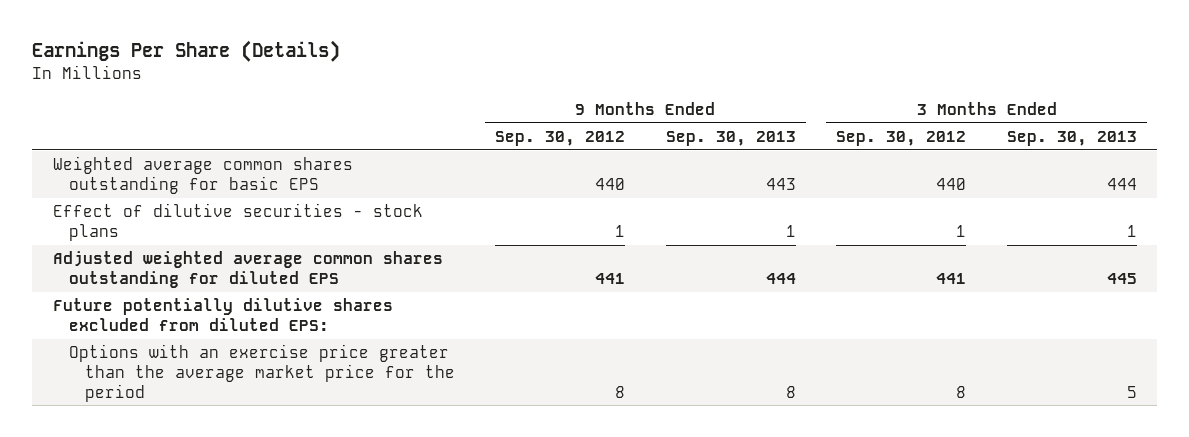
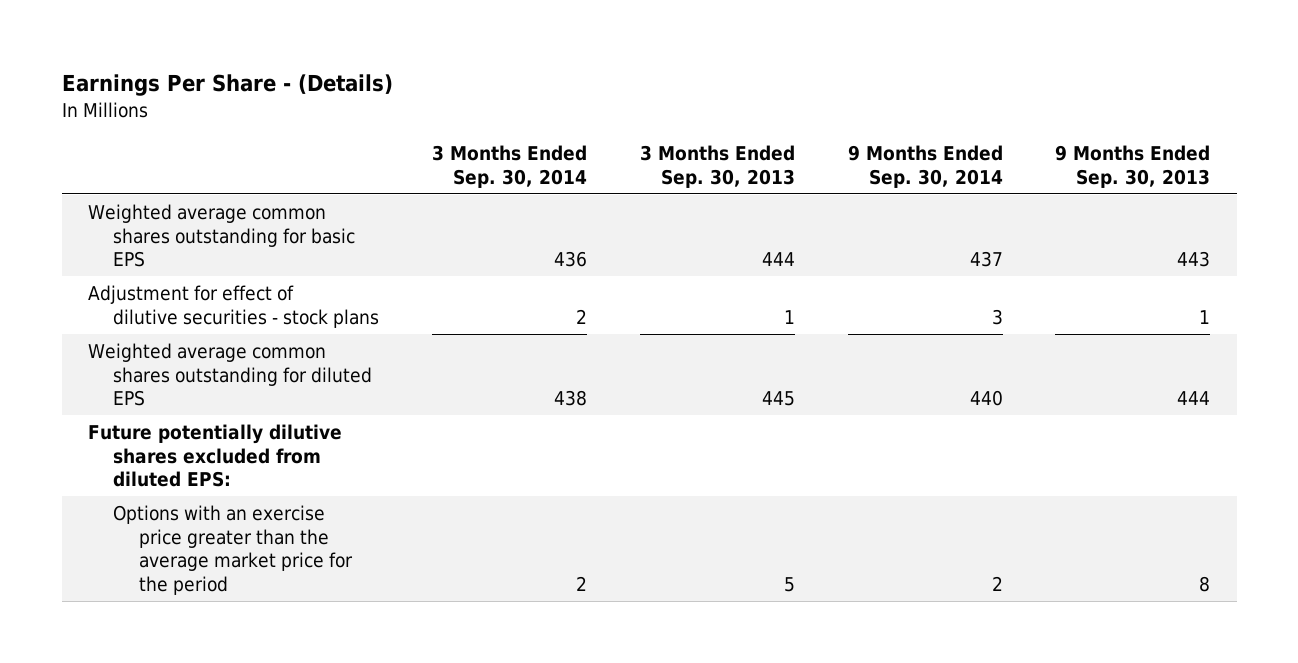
- Earnings Per Share (Details)
+ Earnings Per Share - (Details)
- | 9 Months Ended Sep. 30, 2012 | 9 Months Ended Sep. 30, 2013 | 3 Months Ended Sep. 30, 2012 | 3 Months Ended Sep. 30, 2013
+ | 3 Months Ended Sep. 30, 2014 | 3 Months Ended Sep. 30, 2013 | 9 Months Ended Sep. 30, 2014 | 9 Months Ended Sep. 30, 2013
- Effect of dilutive securities - stock plans | 1 | 1 | 1 | 1
- Adjusted weighted average common shares outstanding for diluted EPS | 441 | 444 | 441 | 445
+ Adjustment for effect of dilutive securities - stock plans | 2 | 1 | 3 | 1
+ Weighted average common shares outstanding for diluted EPS | 438 | 445 | 440 | 444

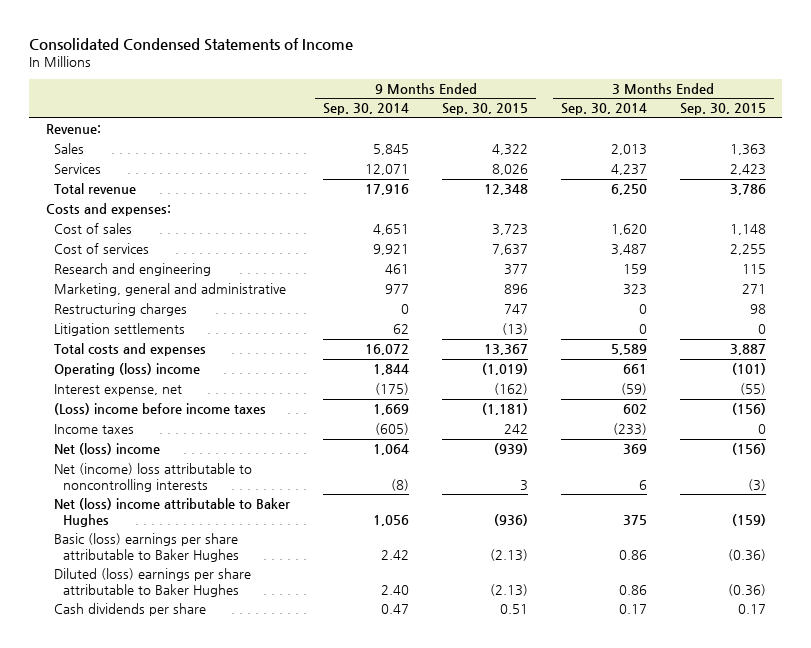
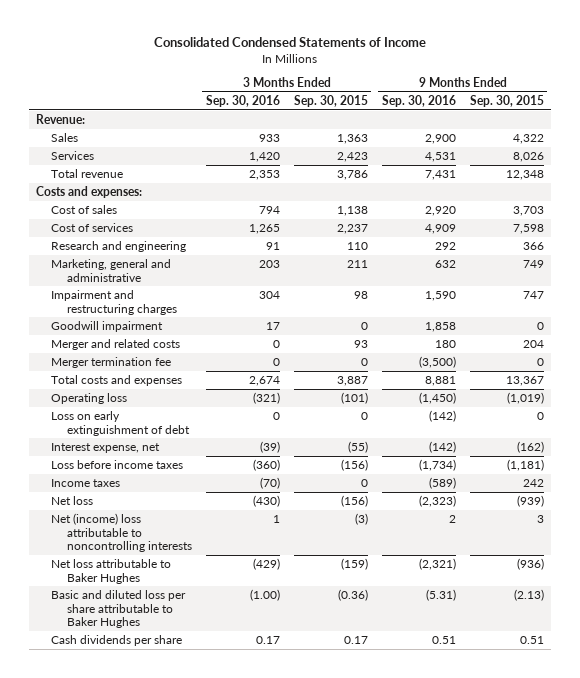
- | 9 Months Ended Sep. 30, 2014 | 9 Months Ended Sep. 30, 2015 | 3 Months Ended Sep. 30, 2014 | 3 Months Ended Sep. 30, 2015
+ | 3 Months Ended Sep. 30, 2016 | 3 Months Ended Sep. 30, 2015 | 9 Months Ended Sep. 30, 2016 | 9 Months Ended Sep. 30, 2015
- Cost of sales | 4,651 | 3,723 | 1,620 | 1,148
- Cost of services | 9,921 | 7,637 | 3,487 | 2,255
- Research and engineering | 461 | 377 | 159 | 115
- Marketing, general and administrative | 977 | 896 | 323 | 271
- Restructuring charges | 0 | 747 | 0 | 98
- Litigation settlements | 62 | (13) | 0 | 0
+ Cost of sales | 794 | 1,138 | 2,920 | 3,703
+ Cost of services | 1,265 | 2,237 | 4,909 | 7,598
+ Research and engineering | 91 | 110 | 292 | 366
+ Marketing, general and administrative | 203 | 211 | 632 | 749
+ Impairment and restructuring charges | 304 | 98 | 1,590 | 747
+ Goodwill impairment | 17 | 0 | 1,858 | 0
+ Merger and related costs | 0 | 93 | 180 | 204
+ Merger termination fee | 0 | 0 | (3,500) | 0
- Operating (loss) income | 1,844 | (1,019) | 661 | (101)
+ Operating loss | (321) | (101) | (1,450) | (1,019)
+ Loss on early extinguishment of debt | 0 | 0 | (142) | 0
- (Loss) income before income taxes | 1,669 | (1,181) | 602 | (156)
+ Loss before income taxes | (360) | (156) | (1,734) | (1,181)
- Net (loss) income | 1,064 | (939) | 369 | (156)
+ Net loss | (430) | (156) | (2,323) | (939)
- Net (loss) income attributable to Baker Hughes | 1,056 | (936) | 375 | (159)
- Basic (loss) earnings per share attributable to Baker Hughes | 2.42 | (2.13) | 0.86 | (0.36)
- Diluted (loss) earnings per share attributable to Baker Hughes | 2.40 | (2.13) | 0.86 | (0.36)
+ Net loss attributable to Baker Hughes | (429) | (159) | (2,321) | (936)
+ Basic and diluted loss per share attributable to Baker Hughes | (1.00) | (0.36) | (5.31) | (2.13)

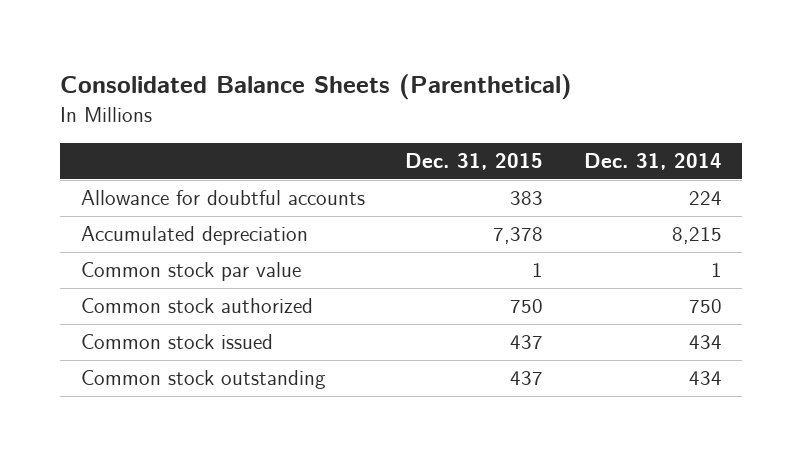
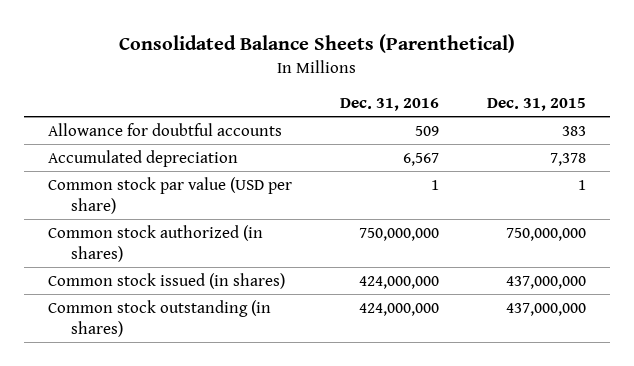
- | Dec. 31, 2015 | Dec. 31, 2014
+ | Dec. 31, 2016 | Dec. 31, 2015
- Common stock par value | 1 | 1
- Common stock authorized | 750 | 750
- Common stock issued | 437 | 434
- Common stock outstanding | 437 | 434
+ Common stock par value (USD per share) | 1 | 1
+ Common stock authorized (in shares) | 750,000,000 | 750,000,000
+ Common stock issued (in shares) | 424,000,000 | 437,000,000
+ Common stock outstanding (in shares) | 424,000,000 | 437,000,000

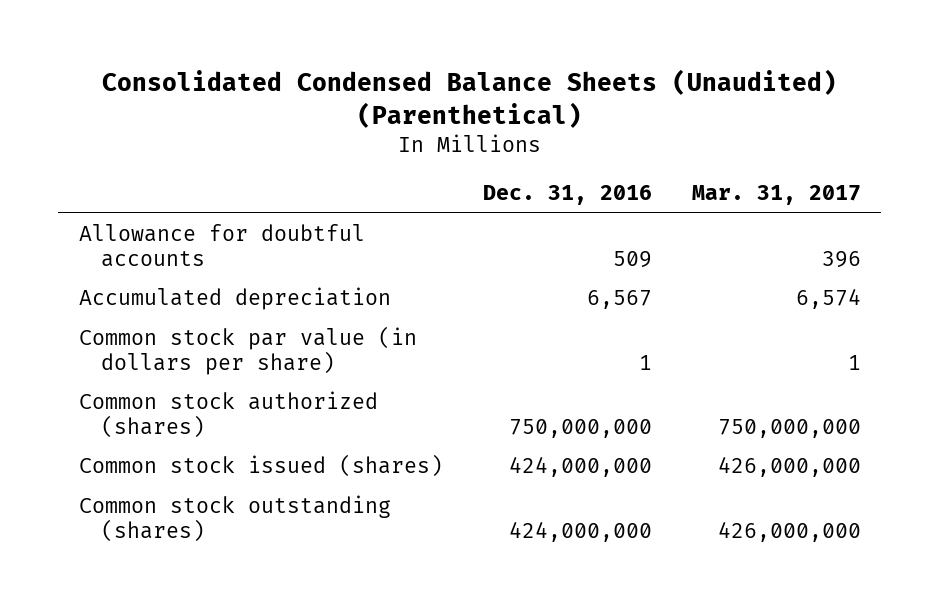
- Consolidated Balance Sheets (Parenthetical)
+ Consolidated Condensed Balance Sheets (Unaudited) (Parenthetical)
- | Dec. 31, 2016 | Dec. 31, 2015
+ | Dec. 31, 2016 | Mar. 31, 2017
- Common stock par value (USD per share) | 1 | 1
- Common stock authorized (in shares) | 750,000,000 | 750,000,000
- Common stock issued (in shares) | 424,000,000 | 437,000,000
- Common stock outstanding (in shares) | 424,000,000 | 437,000,000
+ Common stock par value (in dollars per share) | 1 | 1
+ Common stock authorized (shares) | 750,000,000 | 750,000,000
+ Common stock issued (shares) | 424,000,000 | 426,000,000
+ Common stock outstanding (shares) | 424,000,000 | 426,000,000

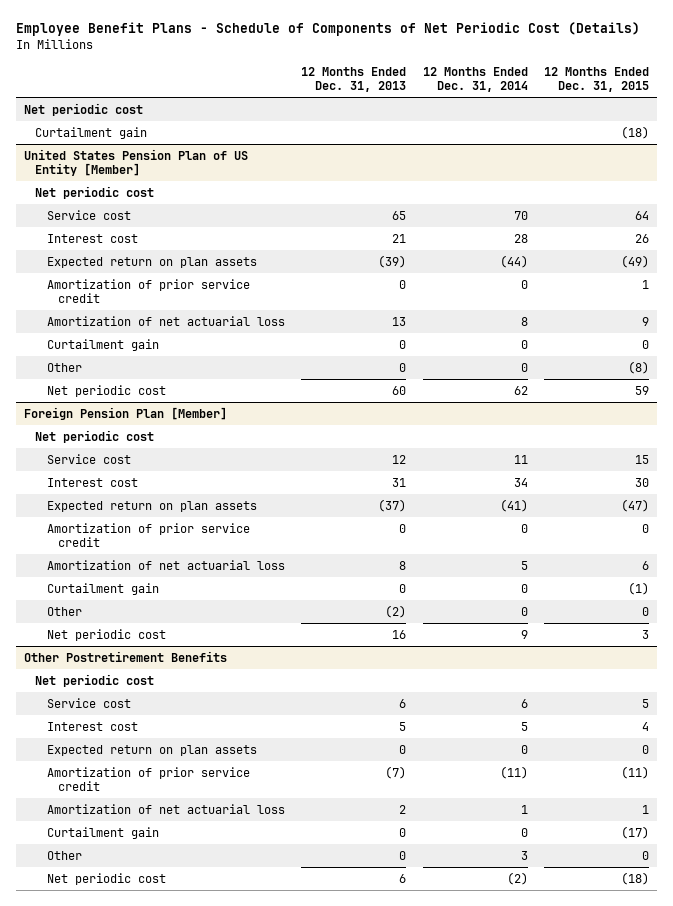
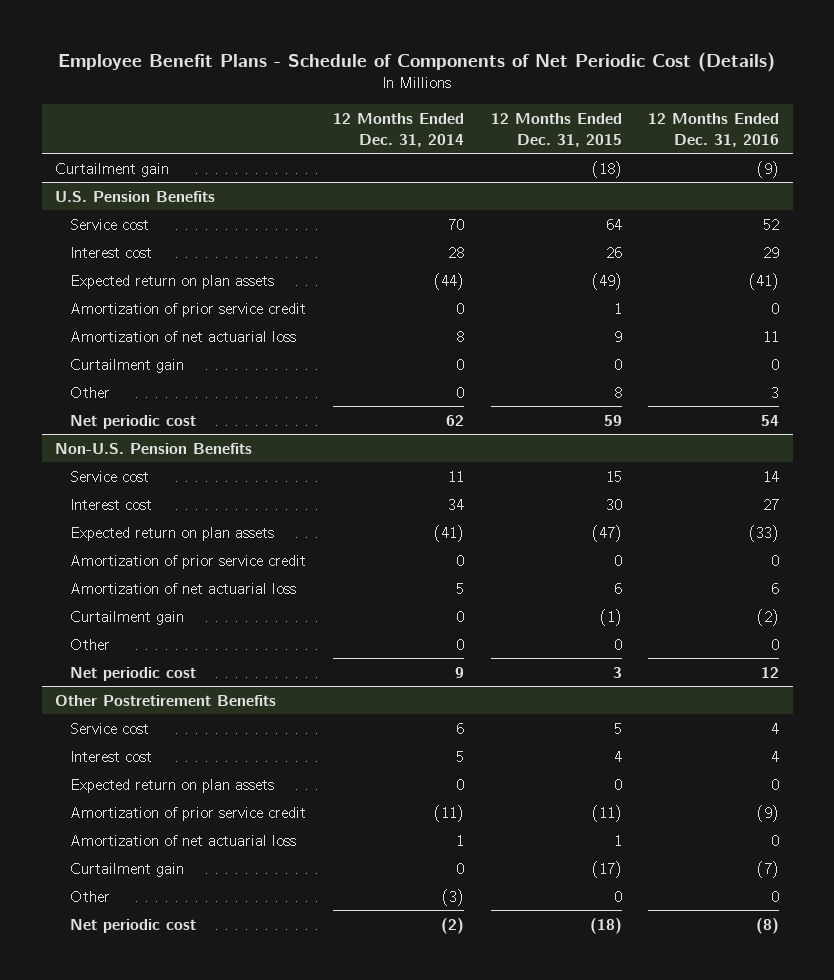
- | 12 Months Ended Dec. 31, 2013 | 12 Months Ended Dec. 31, 2014 | 12 Months Ended Dec. 31, 2015
+ | 12 Months Ended Dec. 31, 2014 | 12 Months Ended Dec. 31, 2015 | 12 Months Ended Dec. 31, 2016
- Net periodic cost
- United States Pension Plan of US Entity [Member]
- Net periodic cost
+ U.S. Pension Benefits
- Other | 0 | 0 | (8)
+ Other | 0 | 8 | 3
- Foreign Pension Plan [Member]
- Net periodic cost
+ Non-U.S. Pension Benefits
@ Other Postretirement Benefits
- Net periodic cost
- Other | 0 | 3 | 0
+ Other | (3) | 0 | 0

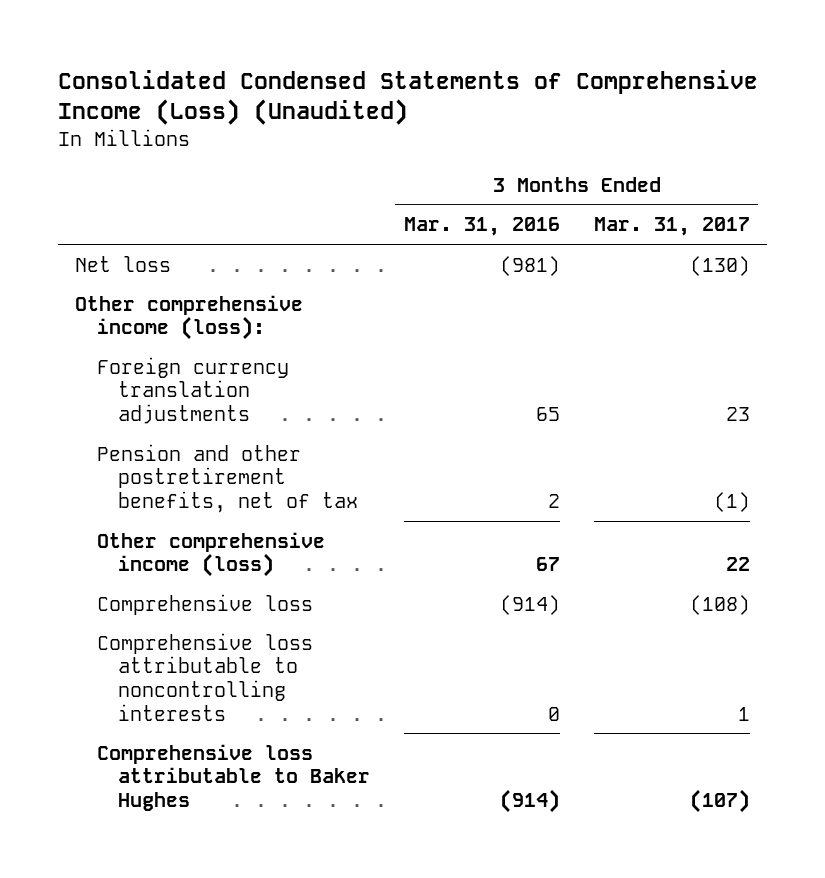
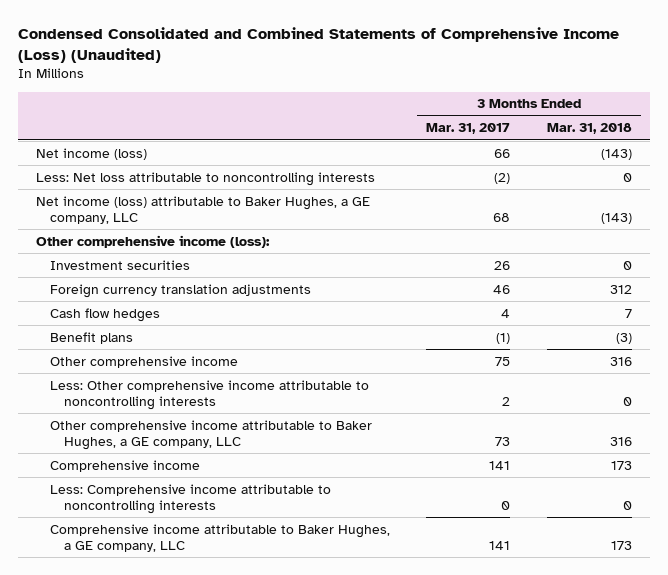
- Consolidated Condensed Statements of Comprehensive Income (Loss) (Unaudited)
+ Condensed Consolidated and Combined Statements of Comprehensive Income (Loss) (Unaudited)
- | 3 Months Ended Mar. 31, 2016 | 3 Months Ended Mar. 31, 2017
+ | 3 Months Ended Mar. 31, 2017 | 3 Months Ended Mar. 31, 2018
- Net loss | (981) | (130)
+ Net income (loss) | 66 | (143)
+ Less: Net loss attributable to noncontrolling interests | (2) | 0
+ Net income (loss) attributable to Baker Hughes, a GE company, LLC | 68 | (143)
- Foreign currency translation adjustments | 65 | 23
- Pension and other postretirement benefits, net of tax | 2 | (1)
- Other comprehensive income (loss) | 67 | 22
- Comprehensive loss | (914) | (108)
- Comprehensive loss attributable to noncontrolling interests | 0 | 1
- Comprehensive loss attributable to Baker Hughes | (914) | (107)
+ Investment securities | 26 | 0
+ Foreign currency translation adjustments | 46 | 312
+ Cash flow hedges | 4 | 7
+ Benefit plans | (1) | (3)
+ Other comprehensive income | 75 | 316
+ Less: Other comprehensive income attributable to noncontrolling interests | 2 | 0
+ Other comprehensive income attributable to Baker Hughes, a GE company, LLC | 73 | 316
+ Comprehensive income | 141 | 173
+ Less: Comprehensive income attributable to noncontrolling interests | 0 | 0
+ Comprehensive income attributable to Baker Hughes, a GE company, LLC | 141 | 173

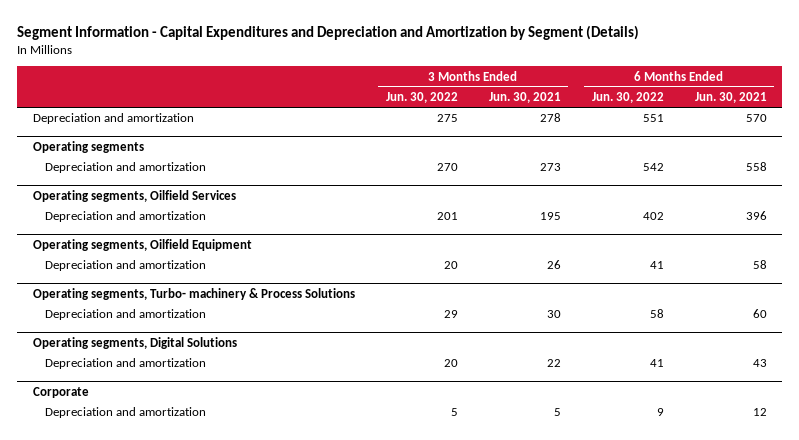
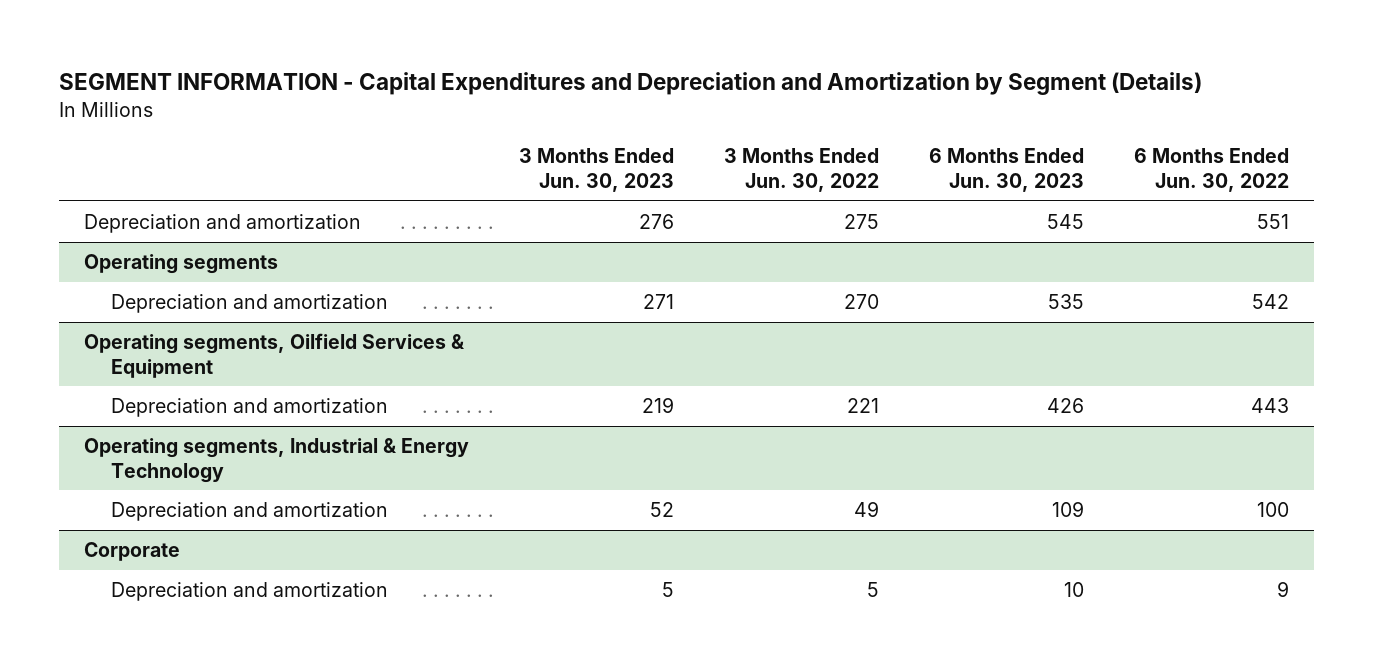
- Segment Information - Capital Expenditures and Depreciation and Amortization by Segment (Details)
+ SEGMENT INFORMATION - Capital Expenditures and Depreciation and Amortization by Segment (Details)
- | 3 Months Ended Jun. 30, 2022 | 3 Months Ended Jun. 30, 2021 | 6 Months Ended Jun. 30, 2022 | 6 Months Ended Jun. 30, 2021
+ | 3 Months Ended Jun. 30, 2023 | 3 Months Ended Jun. 30, 2022 | 6 Months Ended Jun. 30, 2023 | 6 Months Ended Jun. 30, 2022
- Operating segments, Oilfield Services
- Depreciation and amortization | 201 | 195 | 402 | 396
- Operating segments, Oilfield Equipment
- Depreciation and amortization | 20 | 26 | 41 | 58
- Operating segments, Turbo- machinery & Process Solutions
- Depreciation and amortization | 29 | 30 | 58 | 60
- Operating segments, Digital Solutions
- Depreciation and amortization | 20 | 22 | 41 | 43
+ Operating segments, Oilfield Services & Equipment
+ Depreciation and amortization | 219 | 221 | 426 | 443
+ Operating segments, Industrial & Energy Technology
+ Depreciation and amortization | 52 | 49 | 109 | 100

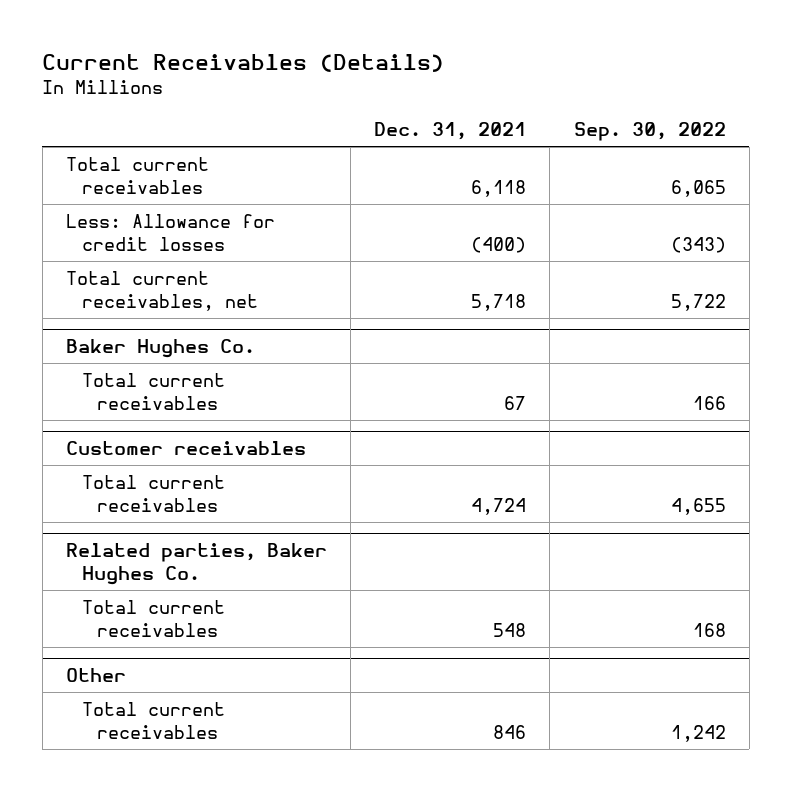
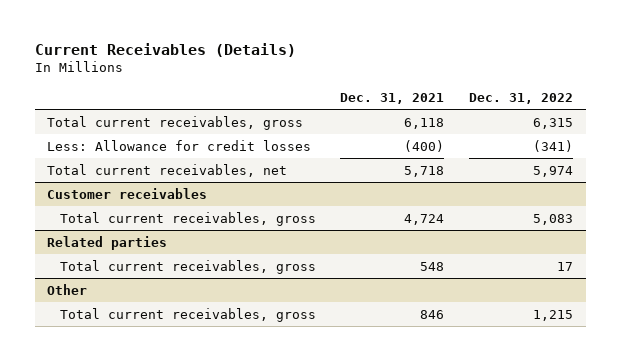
- | Dec. 31, 2021 | Sep. 30, 2022
+ | Dec. 31, 2021 | Dec. 31, 2022
- Total current receivables | 6,118 | 6,065
+ Total current receivables, gross | 6,118 | 6,315
- Baker Hughes Co.
- Total current receivables | 67 | 166
@ Customer receivables
- Total current receivables | 4,724 | 4,655
- Related parties, Baker Hughes Co.
- Total current receivables | 548 | 168
@ Customer receivables
+ Total current receivables, gross | 4,724 | 5,083
+ Related parties
+ Total current receivables, gross | 548 | 17
@ Other
- Total current receivables | 846 | 1,242
+ Total current receivables, gross | 846 | 1,215

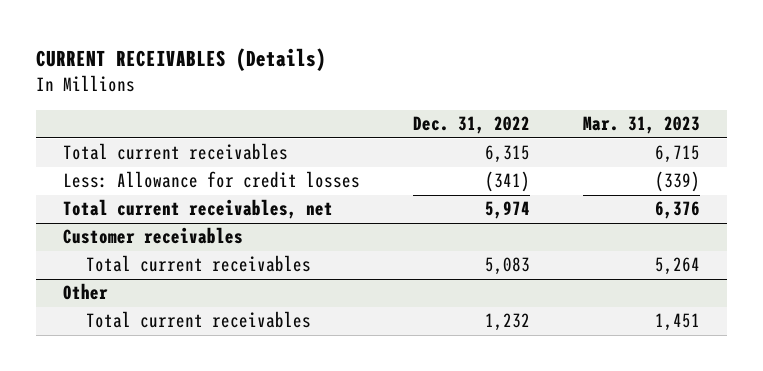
- Current Receivables (Details)
+ CURRENT RECEIVABLES (Details)
- | Dec. 31, 2021 | Dec. 31, 2022
+ | Dec. 31, 2022 | Mar. 31, 2023
- Total current receivables, gross | 6,118 | 6,315
+ Total current receivables | 6,315 | 6,715
@ Customer receivables
- Total current receivables, gross | 4,724 | 5,083
- Related parties
- Total current receivables, gross | 548 | 17
@ Customer receivables
+ Total current receivables | 5,083 | 5,264
@ Other
- Total current receivables, gross | 846 | 1,215
+ Total current receivables | 1,232 | 1,451

